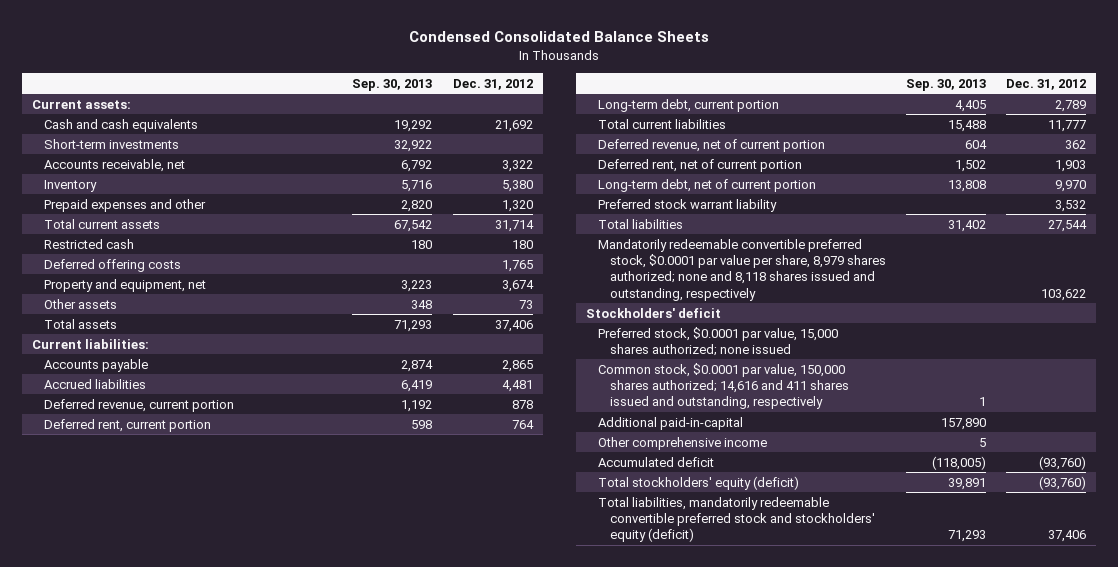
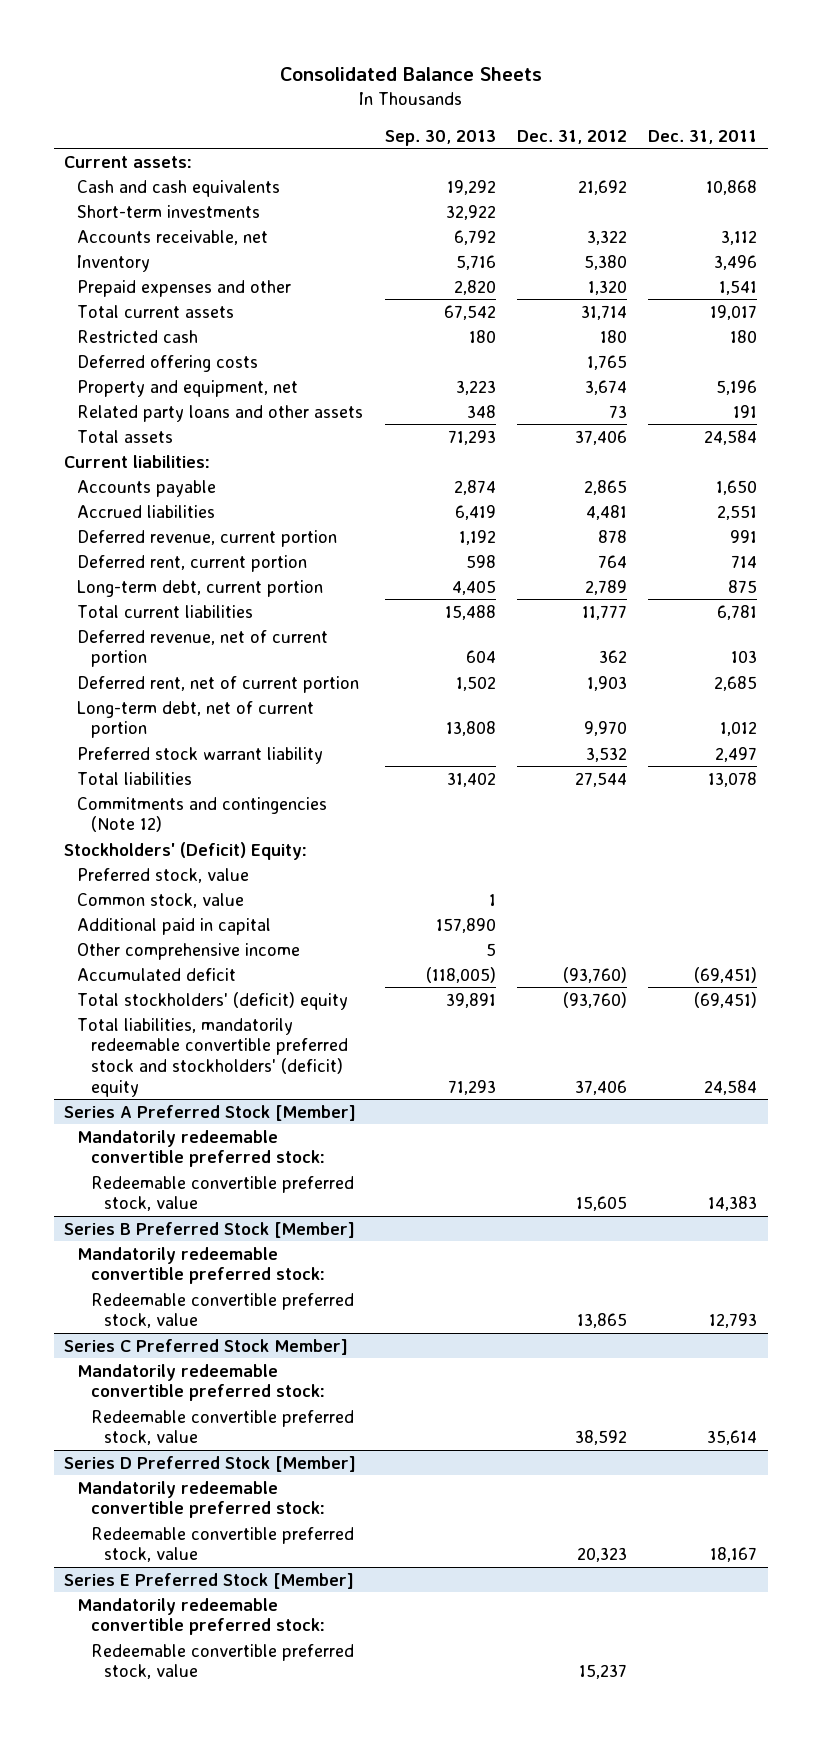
- Condensed Consolidated Balance Sheets
+ Consolidated Balance Sheets
- | Sep. 30, 2013 | Dec. 31, 2012
+ | Sep. 30, 2013 | Dec. 31, 2012 | Dec. 31, 2011
- Other assets | 348 | 73
+ Related party loans and other assets | 348 | 73 | 191
- Mandatorily redeemable convertible preferred stock, $0.0001 par value per share, 8,979 shares authorized; none and 8,118 shares issued and outstanding, respectively | | 103,622
- Stockholders' deficit
- Preferred stock, $0.0001 par value, 15,000 shares authorized; none issued
- Common stock, $0.0001 par value, 150,000 shares authorized; 14,616 and 411 shares issued and outstanding, respectively | 1 |
- Additional paid-in-capital | 157,890 |
+ Commitments and contingencies (Note 12)
+ Stockholders' (Deficit) Equity:
+ Preferred stock, value
+ Common stock, value | 1 | |
+ Additional paid in capital | 157,890 | |
- Total stockholders' equity (deficit) | 39,891 | (93,760)
- Total liabilities, mandatorily redeemable convertible preferred stock and stockholders' equity (deficit) | 71,293 | 37,406
+ Total stockholders' (deficit) equity | 39,891 | (93,760) | (69,451)
+ Total liabilities, mandatorily redeemable convertible preferred stock and stockholders' (deficit) equity | 71,293 | 37,406 | 24,584
+ Series A Preferred Stock [Member]
+ Mandatorily redeemable convertible preferred stock:
+ Redeemable convertible preferred stock, value | | 15,605 | 14,383
+ Series B Preferred Stock [Member]
+ Mandatorily redeemable convertible preferred stock:
+ Redeemable convertible preferred stock, value | | 13,865 | 12,793
+ Series C Preferred Stock Member]
+ Mandatorily redeemable convertible preferred stock:
+ Redeemable convertible preferred stock, value | | 38,592 | 35,614
+ Series D Preferred Stock [Member]
+ Mandatorily redeemable convertible preferred stock:
+ Redeemable convertible preferred stock, value | | 20,323 | 18,167
+ Series E Preferred Stock [Member]
+ Mandatorily redeemable convertible preferred stock:
+ Redeemable convertible preferred stock, value | | 15,237 |

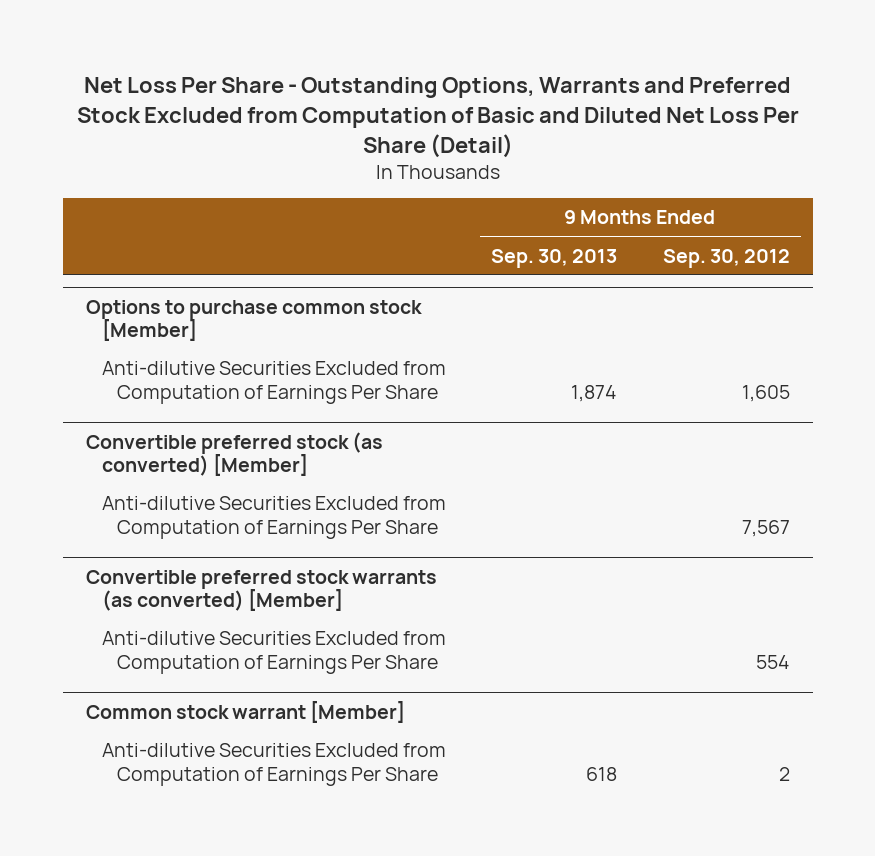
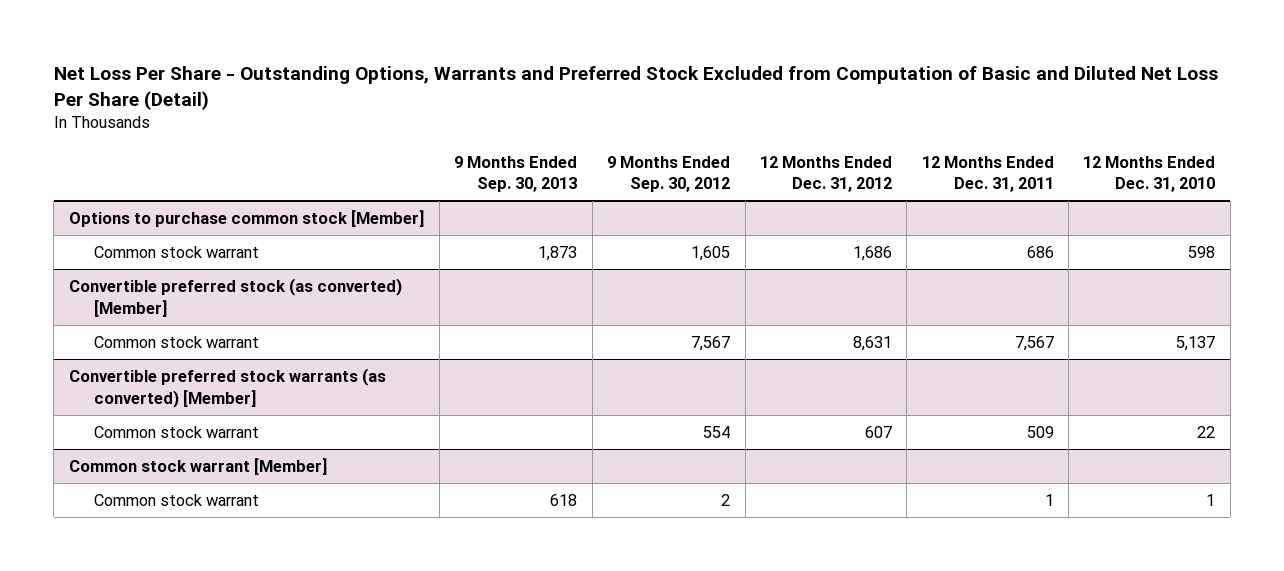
- | 9 Months Ended Sep. 30, 2013 | 9 Months Ended Sep. 30, 2012
+ | 9 Months Ended Sep. 30, 2013 | 9 Months Ended Sep. 30, 2012 | 12 Months Ended Dec. 31, 2012 | 12 Months Ended Dec. 31, 2011 | 12 Months Ended Dec. 31, 2010
@ Options to purchase common stock [Member]
- Anti-dilutive Securities Excluded from Computation of Earnings Per Share | 1,874 | 1,605
+ Common stock warrant | 1,873 | 1,605 | 1,686 | 686 | 598
@ Convertible preferred stock (as converted) [Member]
- Anti-dilutive Securities Excluded from Computation of Earnings Per Share | | 7,567
+ Common stock warrant | | 7,567 | 8,631 | 7,567 | 5,137
@ Convertible preferred stock warrants (as converted) [Member]
- Anti-dilutive Securities Excluded from Computation of Earnings Per Share | | 554
+ Common stock warrant | | 554 | 607 | 509 | 22
@ Common stock warrant [Member]
- Anti-dilutive Securities Excluded from Computation of Earnings Per Share | 618 | 2
+ Common stock warrant | 618 | 2 | | 1 | 1

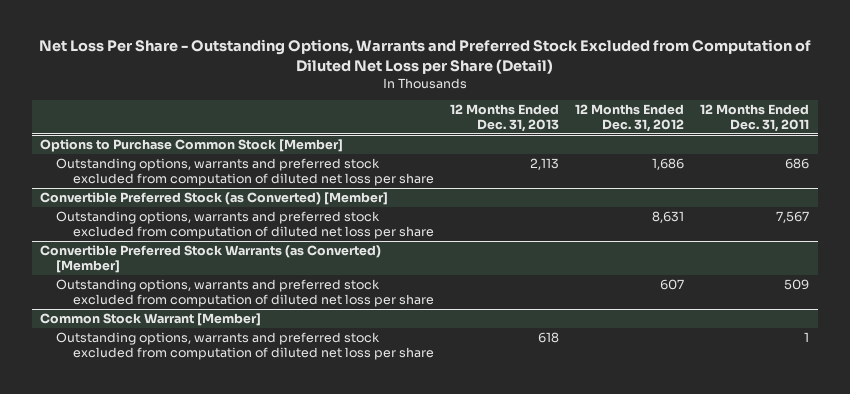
- Net Loss Per Share - Outstanding Options, Warrants and Preferred Stock Excluded from Computation of Basic and Diluted Net Loss Per Share (Detail)
+ Net Loss Per Share - Outstanding Options, Warrants and Preferred Stock Excluded from Computation of Diluted Net Loss per Share (Detail)
- | 9 Months Ended Sep. 30, 2013 | 9 Months Ended Sep. 30, 2012 | 12 Months Ended Dec. 31, 2012 | 12 Months Ended Dec. 31, 2011 | 12 Months Ended Dec. 31, 2010
+ | 12 Months Ended Dec. 31, 2013 | 12 Months Ended Dec. 31, 2012 | 12 Months Ended Dec. 31, 2011
- Options to purchase common stock [Member]
- Common stock warrant | 1,873 | 1,605 | 1,686 | 686 | 598
- Convertible preferred stock (as converted) [Member]
- Common stock warrant | | 7,567 | 8,631 | 7,567 | 5,137
- Convertible preferred stock warrants (as converted) [Member]
- Common stock warrant | | 554 | 607 | 509 | 22
- Common stock warrant [Member]
- Common stock warrant | 618 | 2 | | 1 | 1
+ Options to Purchase Common Stock [Member]
+ Outstanding options, warrants and preferred stock excluded from computation of diluted net loss per share | 2,113 | 1,686 | 686
+ Convertible Preferred Stock (as Converted) [Member]
+ Outstanding options, warrants and preferred stock excluded from computation of diluted net loss per share | | 8,631 | 7,567
+ Convertible Preferred Stock Warrants (as Converted) [Member]
+ Outstanding options, warrants and preferred stock excluded from computation of diluted net loss per share | | 607 | 509
+ Common Stock Warrant [Member]
+ Outstanding options, warrants and preferred stock excluded from computation of diluted net loss per share | 618 | | 1

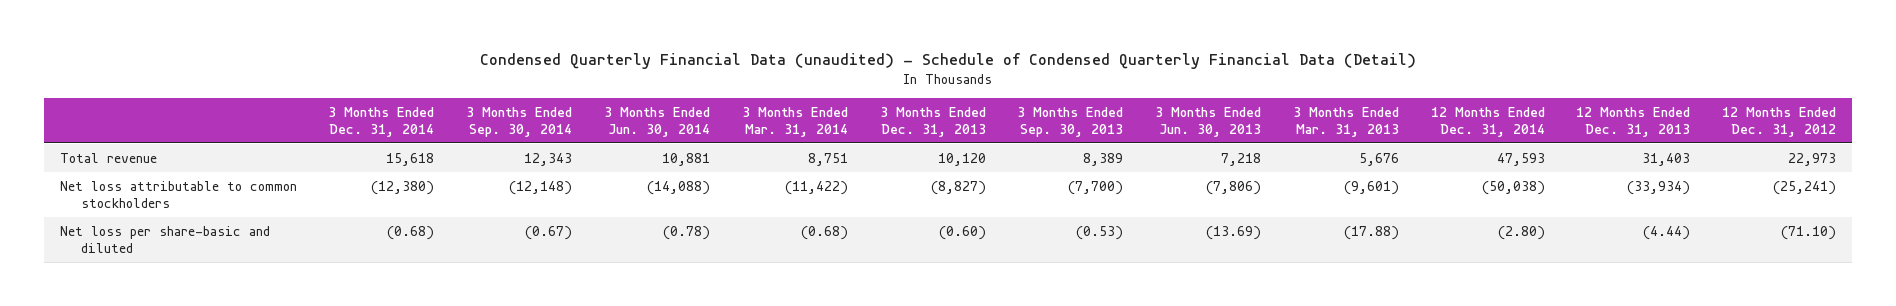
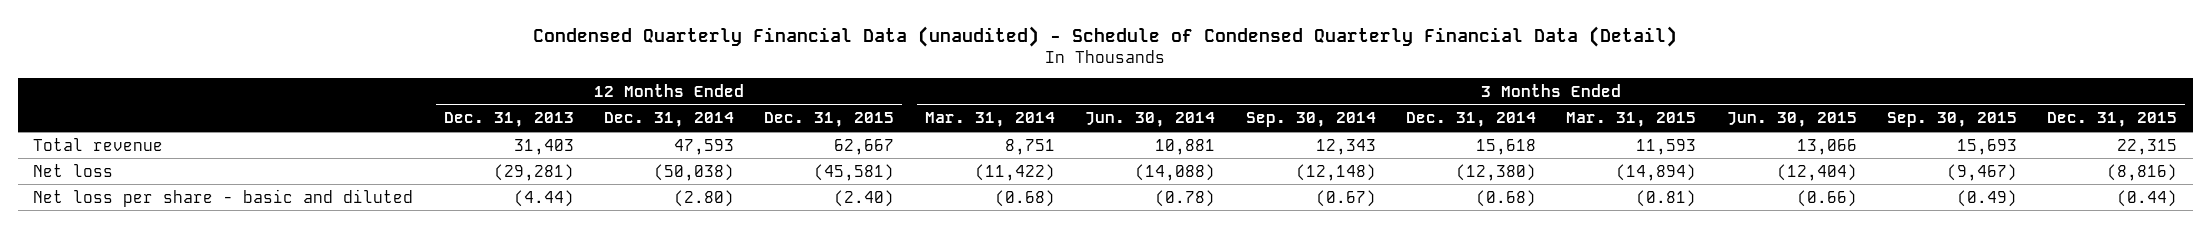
- | 3 Months Ended Dec. 31, 2014 | 3 Months Ended Sep. 30, 2014 | 3 Months Ended Jun. 30, 2014 | 3 Months Ended Mar. 31, 2014 | 3 Months Ended Dec. 31, 2013 | 3 Months Ended Sep. 30, 2013 | 3 Months Ended Jun. 30, 2013 | 3 Months Ended Mar. 31, 2013 | 12 Months Ended Dec. 31, 2014 | 12 Months Ended Dec. 31, 2013 | 12 Months Ended Dec. 31, 2012
+ | 12 Months Ended Dec. 31, 2013 | 12 Months Ended Dec. 31, 2014 | 12 Months Ended Dec. 31, 2015 | 3 Months Ended Mar. 31, 2014 | 3 Months Ended Jun. 30, 2014 | 3 Months Ended Sep. 30, 2014 | 3 Months Ended Dec. 31, 2014 | 3 Months Ended Mar. 31, 2015 | 3 Months Ended Jun. 30, 2015 | 3 Months Ended Sep. 30, 2015 | 3 Months Ended Dec. 31, 2015
- Net loss attributable to common stockholders | (12,380) | (12,148) | (14,088) | (11,422) | (8,827) | (7,700) | (7,806) | (9,601) | (50,038) | (33,934) | (25,241)
- Net loss per share-basic and diluted | (0.68) | (0.67) | (0.78) | (0.68) | (0.60) | (0.53) | (13.69) | (17.88) | (2.80) | (4.44) | (71.10)
+ Net loss | (29,281) | (50,038) | (45,581) | (11,422) | (14,088) | (12,148) | (12,380) | (14,894) | (12,404) | (9,467) | (8,816)
+ Net loss per share - basic and diluted | (4.44) | (2.80) | (2.40) | (0.68) | (0.78) | (0.67) | (0.68) | (0.81) | (0.66) | (0.49) | (0.44)

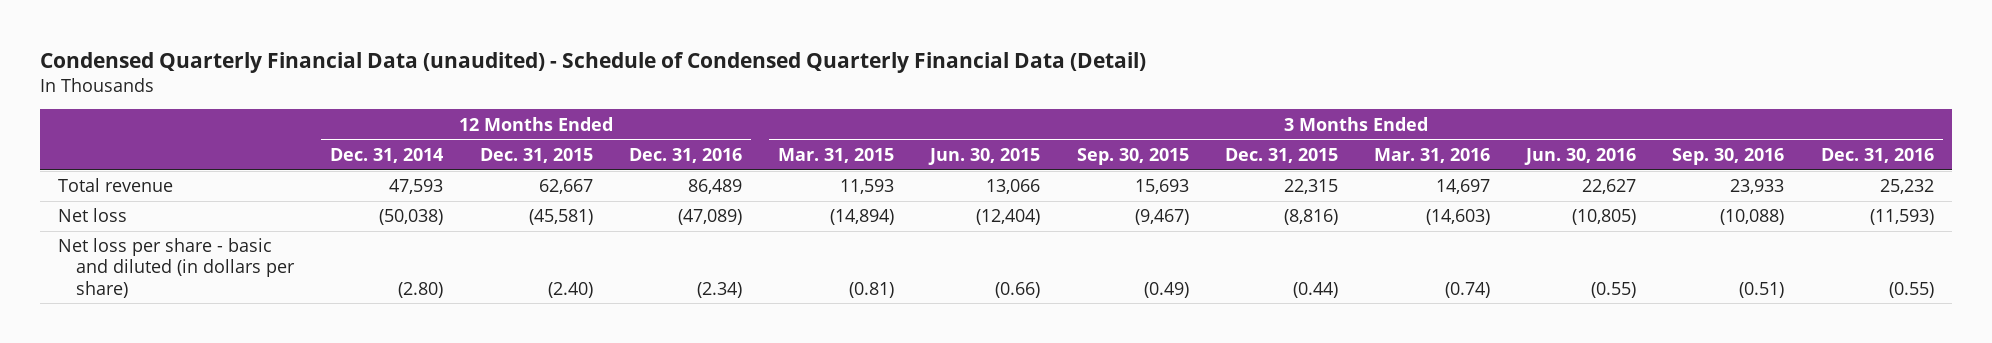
- | 12 Months Ended Dec. 31, 2013 | 12 Months Ended Dec. 31, 2014 | 12 Months Ended Dec. 31, 2015 | 3 Months Ended Mar. 31, 2014 | 3 Months Ended Jun. 30, 2014 | 3 Months Ended Sep. 30, 2014 | 3 Months Ended Dec. 31, 2014 | 3 Months Ended Mar. 31, 2015 | 3 Months Ended Jun. 30, 2015 | 3 Months Ended Sep. 30, 2015 | 3 Months Ended Dec. 31, 2015
+ | 12 Months Ended Dec. 31, 2014 | 12 Months Ended Dec. 31, 2015 | 12 Months Ended Dec. 31, 2016 | 3 Months Ended Mar. 31, 2015 | 3 Months Ended Jun. 30, 2015 | 3 Months Ended Sep. 30, 2015 | 3 Months Ended Dec. 31, 2015 | 3 Months Ended Mar. 31, 2016 | 3 Months Ended Jun. 30, 2016 | 3 Months Ended Sep. 30, 2016 | 3 Months Ended Dec. 31, 2016
- Net loss per share - basic and diluted | (4.44) | (2.80) | (2.40) | (0.68) | (0.78) | (0.67) | (0.68) | (0.81) | (0.66) | (0.49) | (0.44)
+ Net loss per share - basic and diluted (in dollars per share) | (2.80) | (2.40) | (2.34) | (0.81) | (0.66) | (0.49) | (0.44) | (0.74) | (0.55) | (0.51) | (0.55)

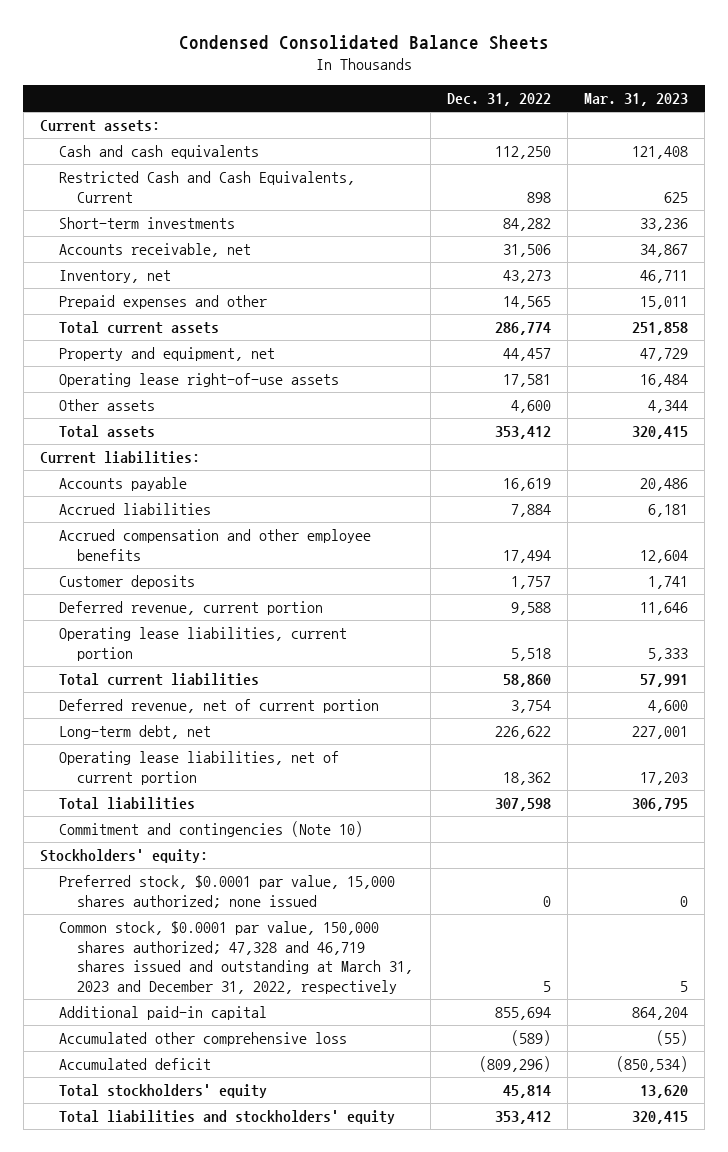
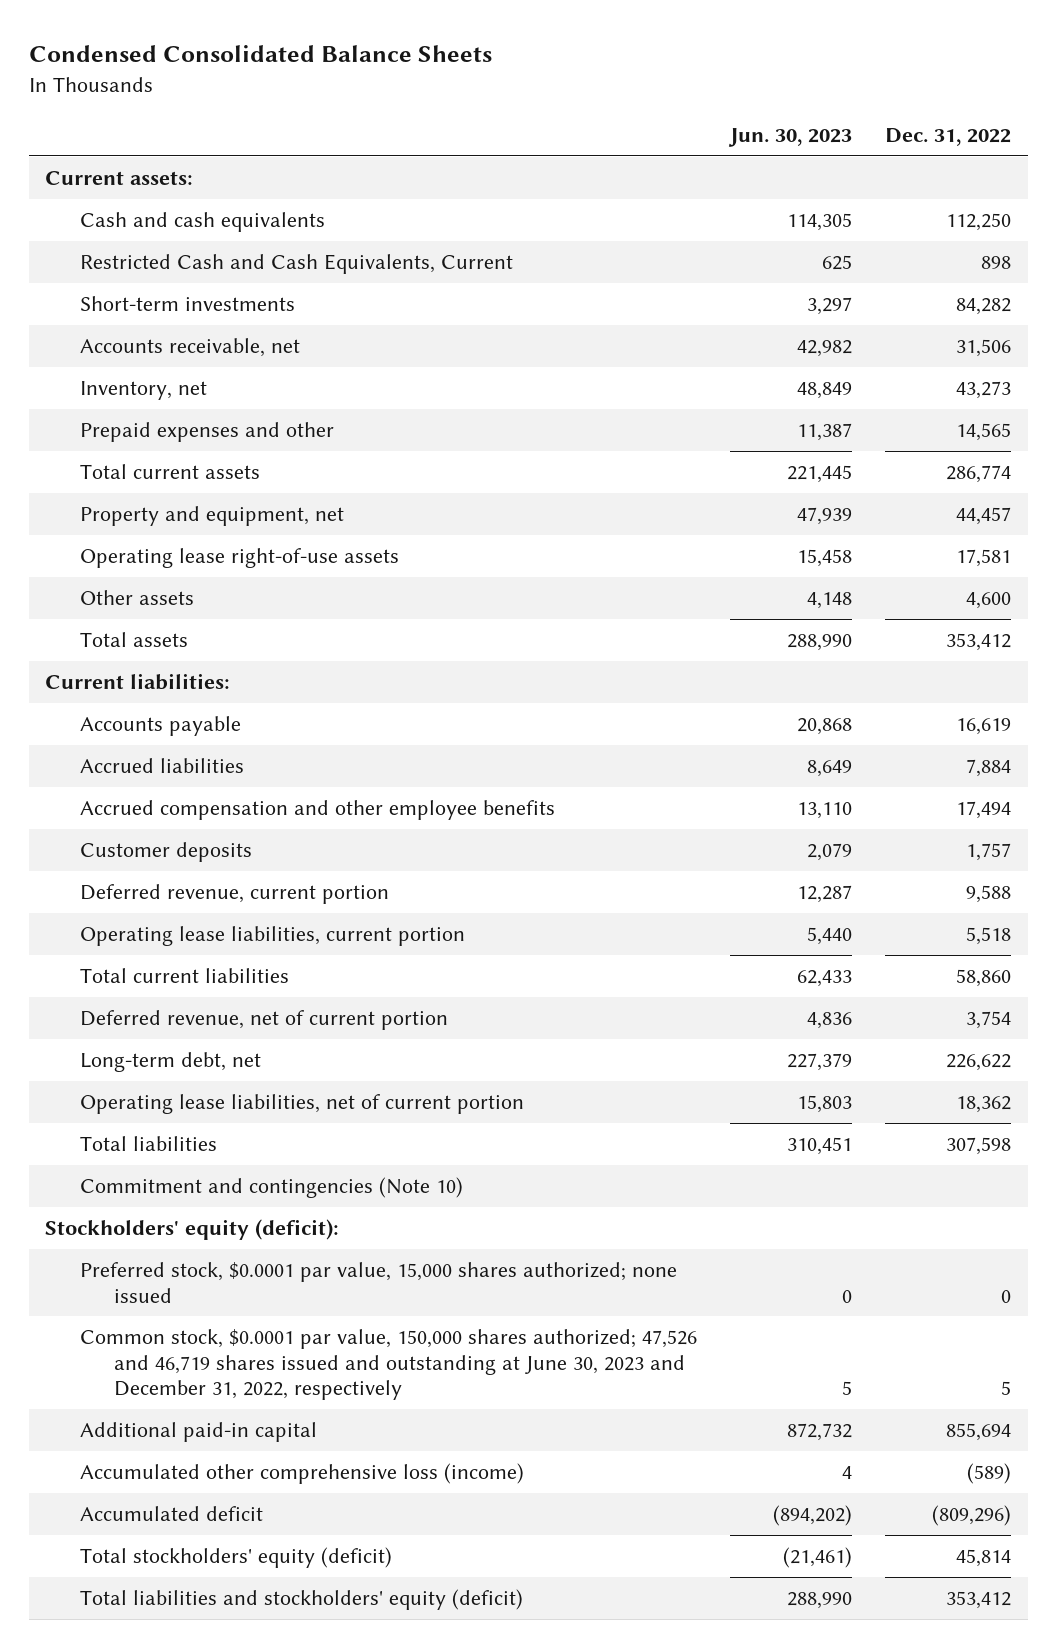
- | Dec. 31, 2022 | Mar. 31, 2023
+ | Jun. 30, 2023 | Dec. 31, 2022
- Stockholders' equity:
+ Stockholders' equity (deficit):
- Common stock, $0.0001 par value, 150,000 shares authorized; 47,328 and 46,719 shares issued and outstanding at March 31, 2023 and December 31, 2022, respectively | 5 | 5
+ Common stock, $0.0001 par value, 150,000 shares authorized; 47,526 and 46,719 shares issued and outstanding at June 30, 2023 and December 31, 2022, respectively | 5 | 5
- Accumulated other comprehensive loss | (589) | (55)
+ Accumulated other comprehensive loss (income) | 4 | (589)
- Total stockholders' equity | 45,814 | 13,620
- Total liabilities and stockholders' equity | 353,412 | 320,415
+ Total stockholders' equity (deficit) | (21,461) | 45,814
+ Total liabilities and stockholders' equity (deficit) | 288,990 | 353,412

